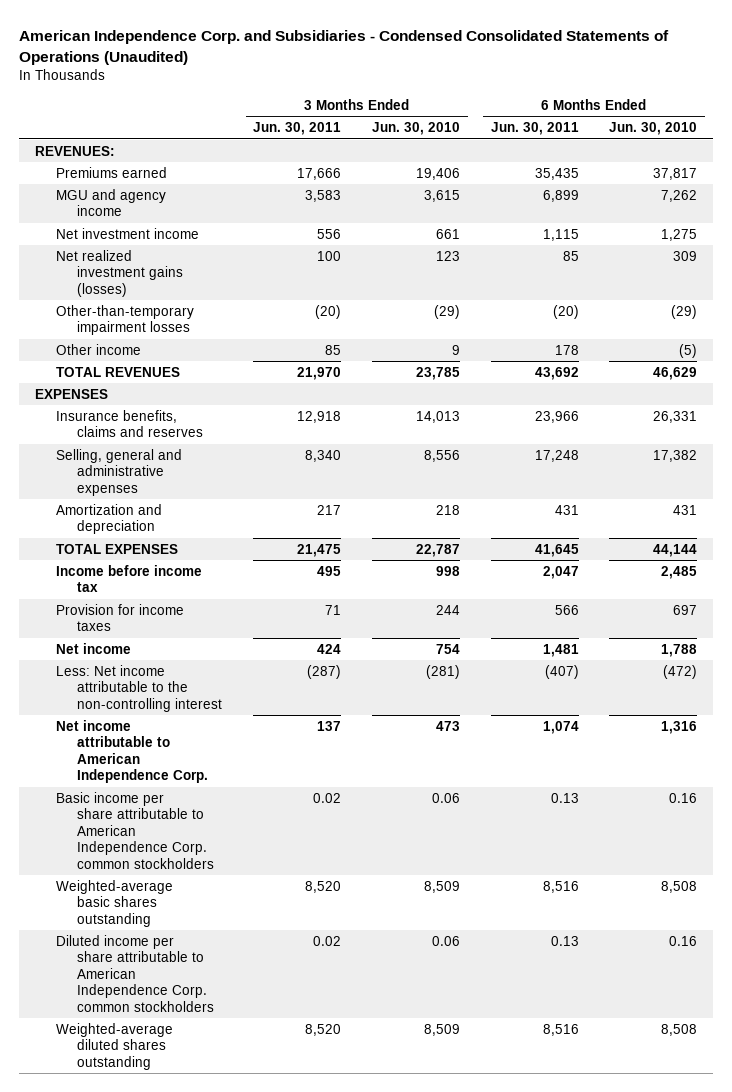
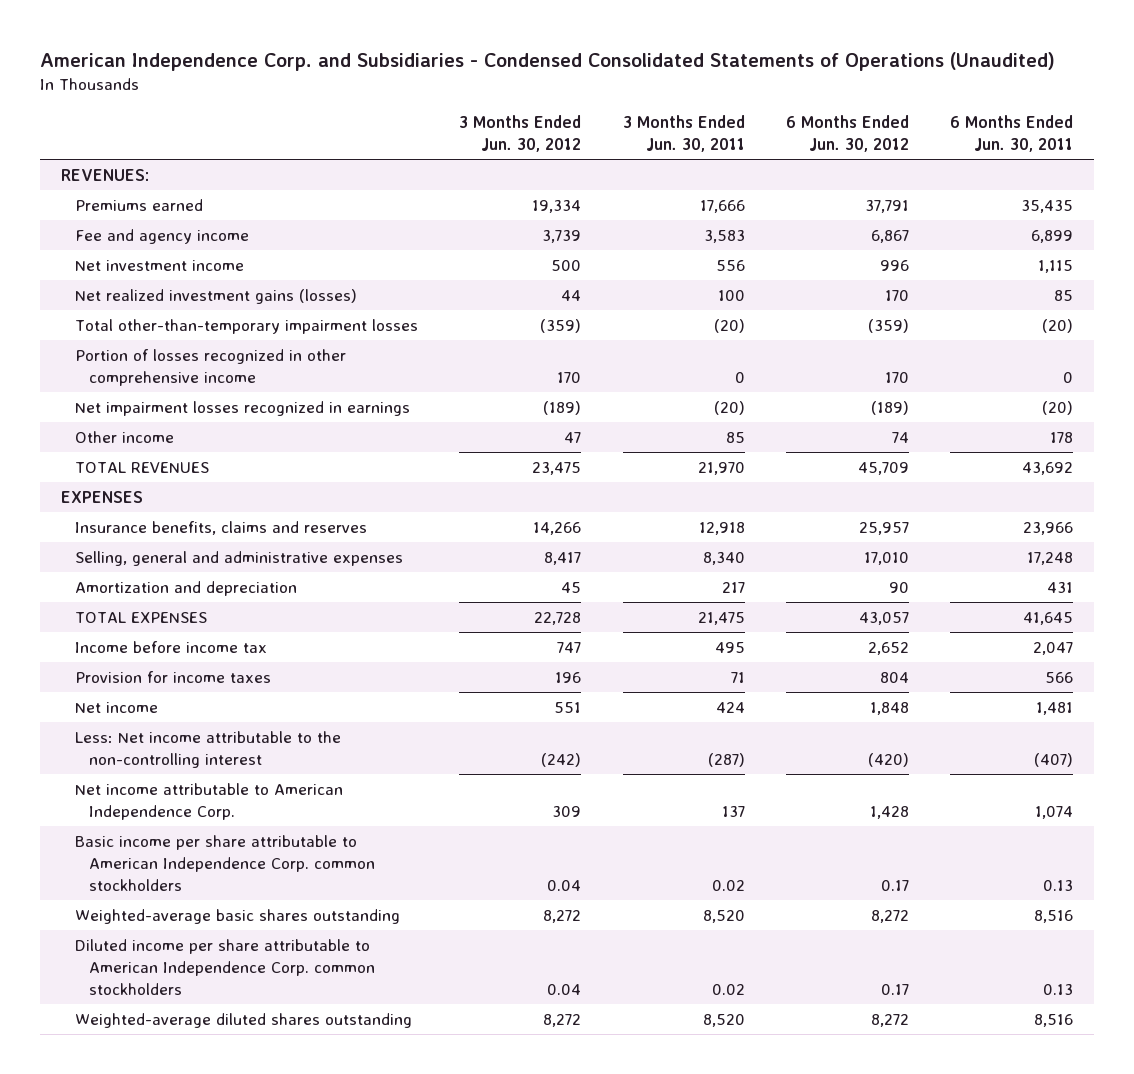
- | 3 Months Ended Jun. 30, 2011 | 3 Months Ended Jun. 30, 2010 | 6 Months Ended Jun. 30, 2011 | 6 Months Ended Jun. 30, 2010
+ | 3 Months Ended Jun. 30, 2012 | 3 Months Ended Jun. 30, 2011 | 6 Months Ended Jun. 30, 2012 | 6 Months Ended Jun. 30, 2011
- MGU and agency income | 3,583 | 3,615 | 6,899 | 7,262
+ Fee and agency income | 3,739 | 3,583 | 6,867 | 6,899
- Other-than-temporary impairment losses | (20) | (29) | (20) | (29)
+ Total other-than-temporary impairment losses | (359) | (20) | (359) | (20)
+ Portion of losses recognized in other comprehensive income | 170 | 0 | 170 | 0
+ Net impairment losses recognized in earnings | (189) | (20) | (189) | (20)

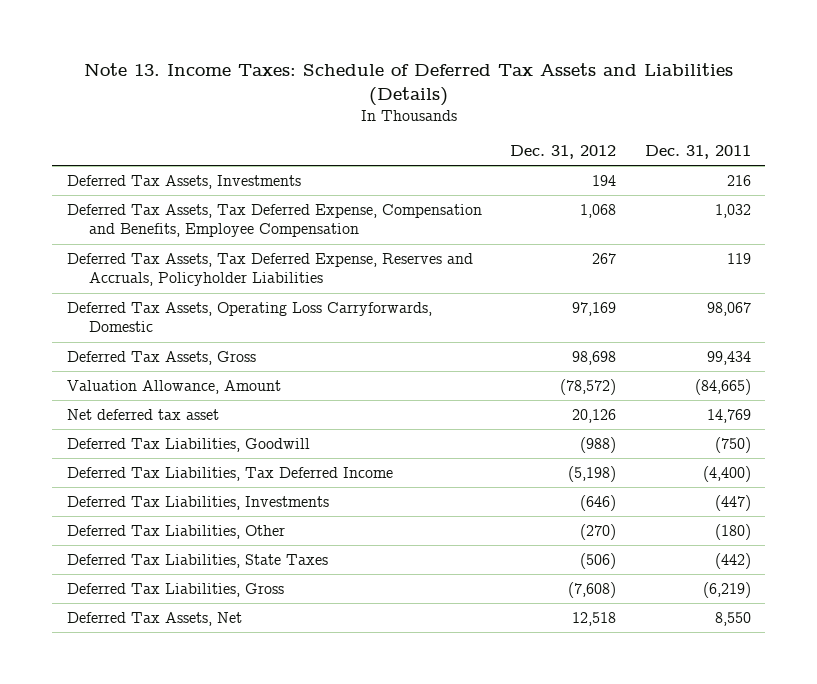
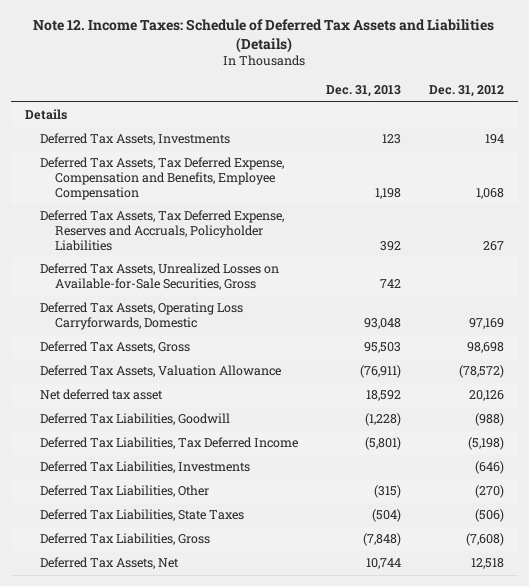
- Note 13. Income Taxes: Schedule of Deferred Tax Assets and Liabilities (Details)
+ Note 12. Income Taxes: Schedule of Deferred Tax Assets and Liabilities (Details)
- | Dec. 31, 2012 | Dec. 31, 2011
+ | Dec. 31, 2013 | Dec. 31, 2012
+ Details
+ Deferred Tax Assets, Unrealized Losses on Available-for-Sale Securities, Gross | 742 |
- Valuation Allowance, Amount | (78,572) | (84,665)
+ Deferred Tax Assets, Valuation Allowance | (76,911) | (78,572)

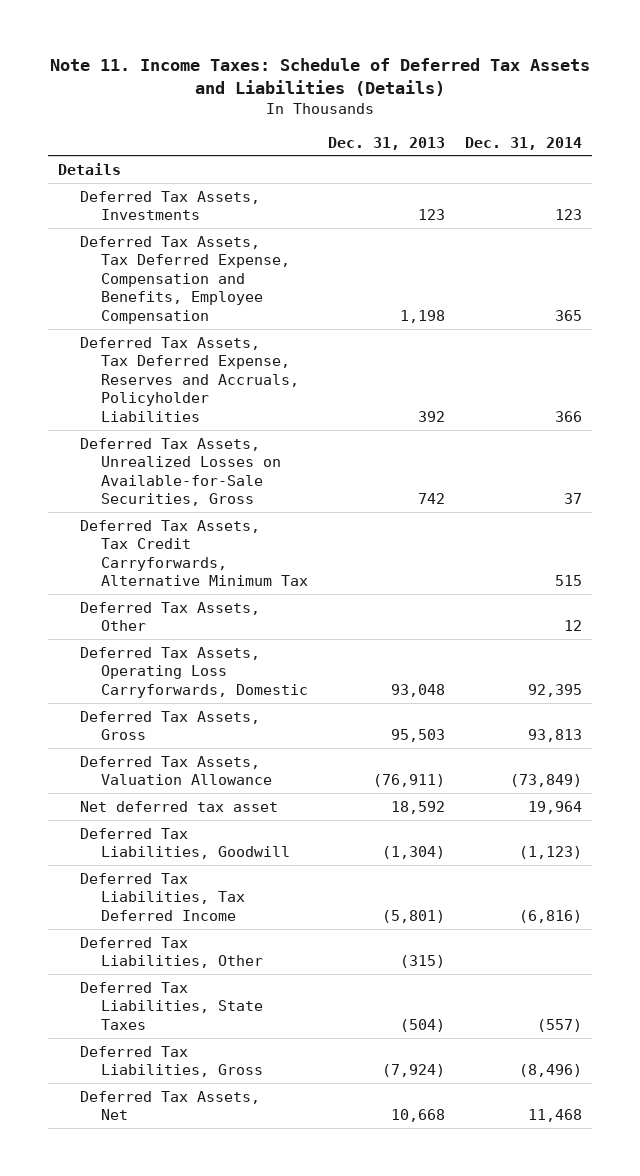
- Note 12. Income Taxes: Schedule of Deferred Tax Assets and Liabilities (Details)
+ Note 11. Income Taxes: Schedule of Deferred Tax Assets and Liabilities (Details)
- | Dec. 31, 2013 | Dec. 31, 2012
+ | Dec. 31, 2013 | Dec. 31, 2014
+ Deferred Tax Assets, Tax Credit Carryforwards, Alternative Minimum Tax | | 515
+ Deferred Tax Assets, Other | | 12
- Deferred Tax Liabilities, Goodwill | (1,228) | (988)
+ Deferred Tax Liabilities, Goodwill | (1,304) | (1,123)
- Deferred Tax Liabilities, Investments | | (646)
- Deferred Tax Liabilities, Gross | (7,848) | (7,608)
- Deferred Tax Assets, Net | 10,744 | 12,518
+ Deferred Tax Liabilities, Gross | (7,924) | (8,496)
+ Deferred Tax Assets, Net | 10,668 | 11,468

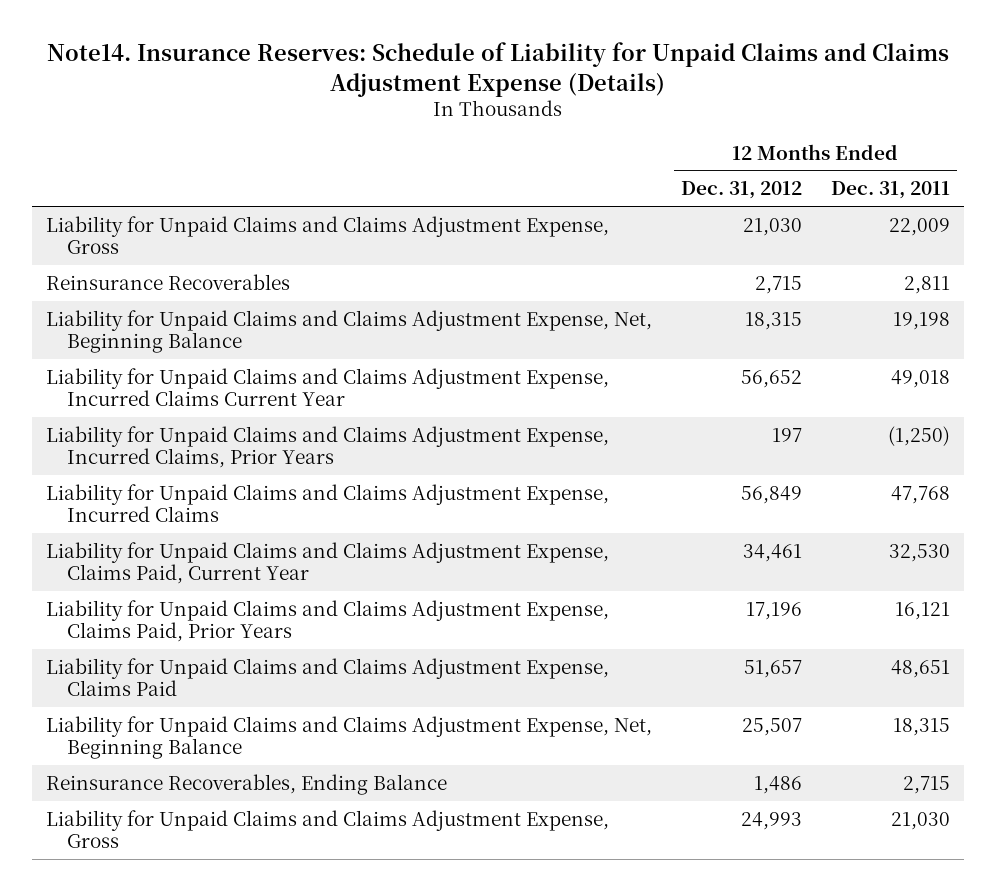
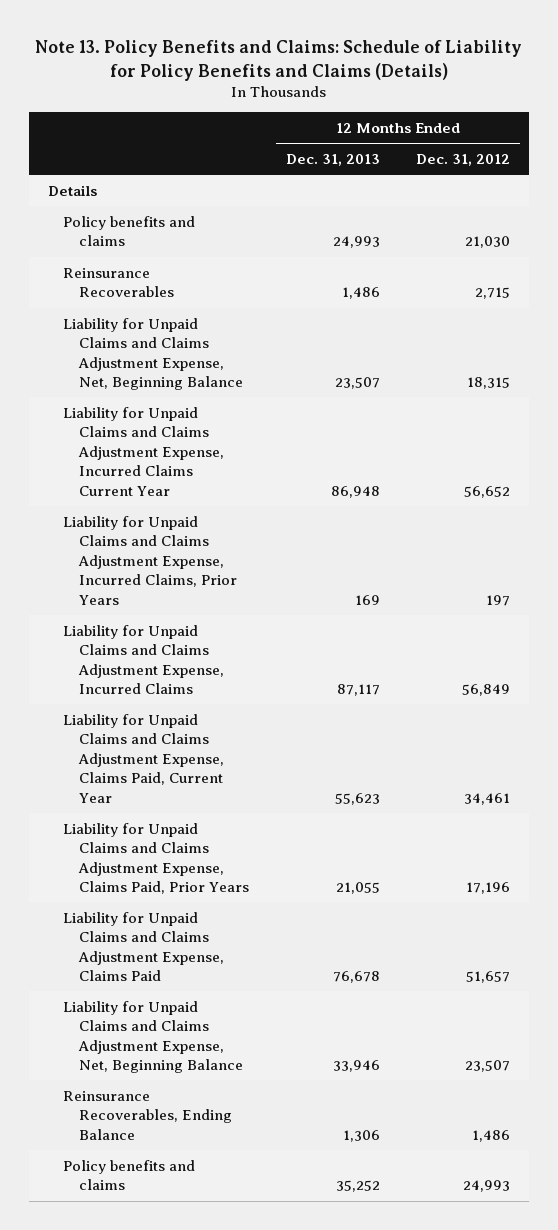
- Note14. Insurance Reserves: Schedule of Liability for Unpaid Claims and Claims Adjustment Expense (Details)
+ Note 13. Policy Benefits and Claims: Schedule of Liability for Policy Benefits and Claims (Details)
- | 12 Months Ended Dec. 31, 2012 | 12 Months Ended Dec. 31, 2011
+ | 12 Months Ended Dec. 31, 2013 | 12 Months Ended Dec. 31, 2012
- Liability for Unpaid Claims and Claims Adjustment Expense, Gross | 21,030 | 22,009
+ Details
+ Policy benefits and claims | 24,993 | 21,030
- Liability for Unpaid Claims and Claims Adjustment Expense, Net, Beginning Balance | 25,507 | 18,315
+ Liability for Unpaid Claims and Claims Adjustment Expense, Net, Beginning Balance | 33,946 | 23,507
- Liability for Unpaid Claims and Claims Adjustment Expense, Gross | 24,993 | 21,030
+ Policy benefits and claims | 35,252 | 24,993

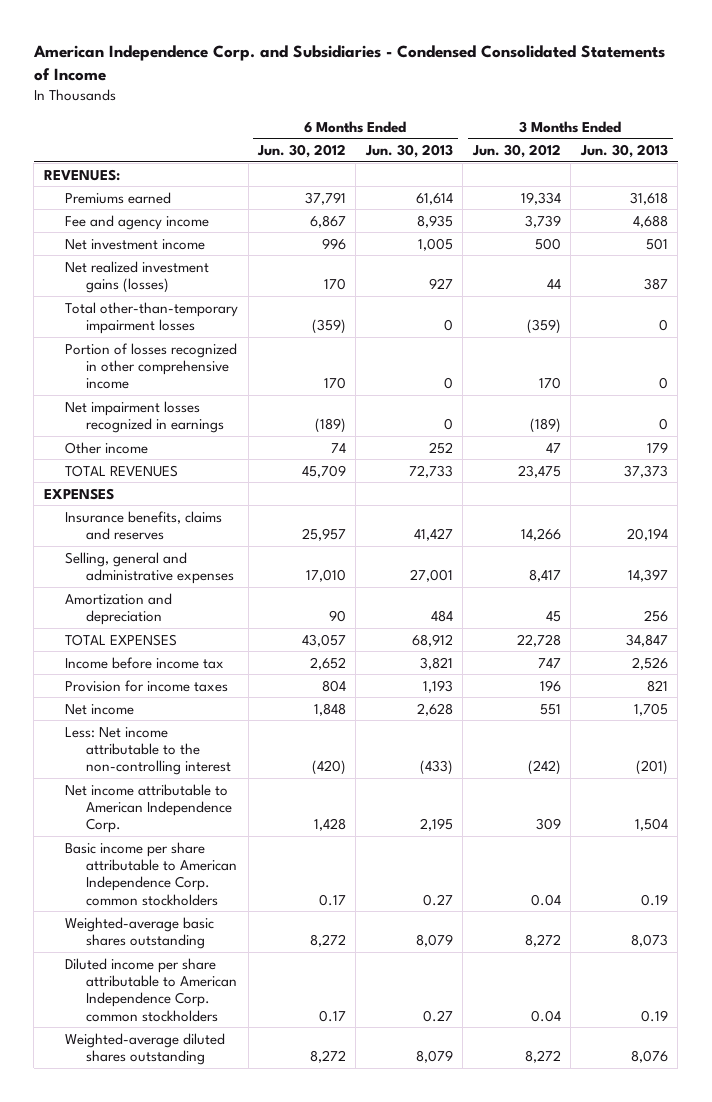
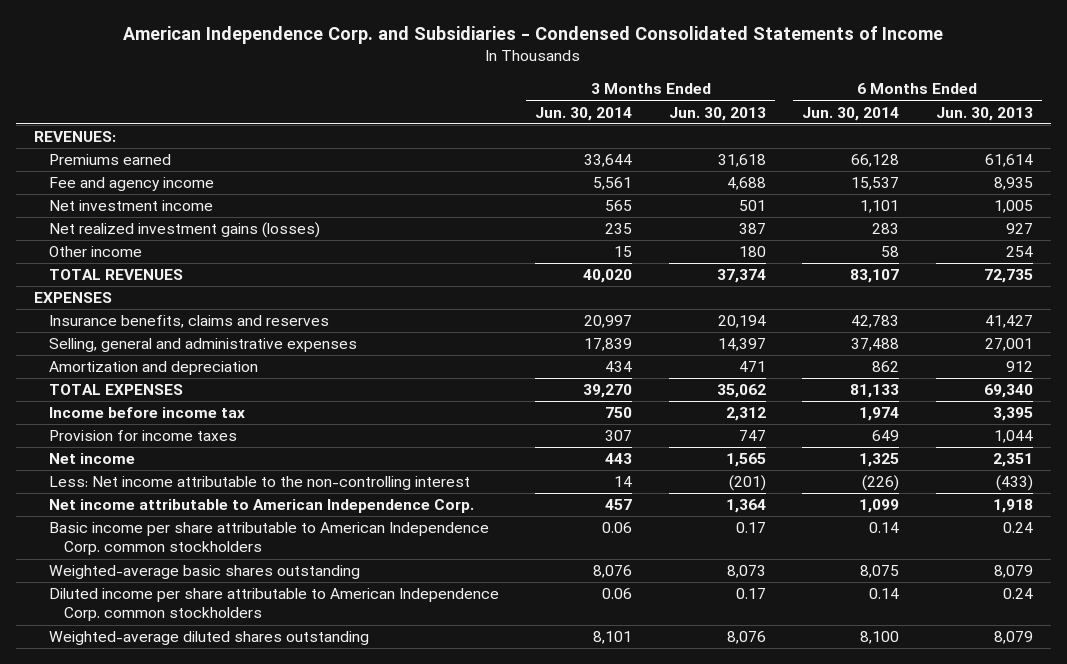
- | 6 Months Ended Jun. 30, 2012 | 6 Months Ended Jun. 30, 2013 | 3 Months Ended Jun. 30, 2012 | 3 Months Ended Jun. 30, 2013
+ | 3 Months Ended Jun. 30, 2014 | 3 Months Ended Jun. 30, 2013 | 6 Months Ended Jun. 30, 2014 | 6 Months Ended Jun. 30, 2013
- Total other-than-temporary impairment losses | (359) | 0 | (359) | 0
- Portion of losses recognized in other comprehensive income | 170 | 0 | 170 | 0
- Net impairment losses recognized in earnings | (189) | 0 | (189) | 0
- Other income | 74 | 252 | 47 | 179
- TOTAL REVENUES | 45,709 | 72,733 | 23,475 | 37,373
+ Other income | 15 | 180 | 58 | 254
+ TOTAL REVENUES | 40,020 | 37,374 | 83,107 | 72,735
- Amortization and depreciation | 90 | 484 | 45 | 256
- TOTAL EXPENSES | 43,057 | 68,912 | 22,728 | 34,847
- Income before income tax | 2,652 | 3,821 | 747 | 2,526
- Provision for income taxes | 804 | 1,193 | 196 | 821
- Net income | 1,848 | 2,628 | 551 | 1,705
+ Amortization and depreciation | 434 | 471 | 862 | 912
+ TOTAL EXPENSES | 39,270 | 35,062 | 81,133 | 69,340
+ Income before income tax | 750 | 2,312 | 1,974 | 3,395
+ Provision for income taxes | 307 | 747 | 649 | 1,044
+ Net income | 443 | 1,565 | 1,325 | 2,351
- Net income attributable to American Independence Corp. | 1,428 | 2,195 | 309 | 1,504
- Basic income per share attributable to American Independence Corp. common stockholders | 0.17 | 0.27 | 0.04 | 0.19
+ Net income attributable to American Independence Corp. | 457 | 1,364 | 1,099 | 1,918
+ Basic income per share attributable to American Independence Corp. common stockholders | 0.06 | 0.17 | 0.14 | 0.24
- Diluted income per share attributable to American Independence Corp. common stockholders | 0.17 | 0.27 | 0.04 | 0.19
+ Diluted income per share attributable to American Independence Corp. common stockholders | 0.06 | 0.17 | 0.14 | 0.24

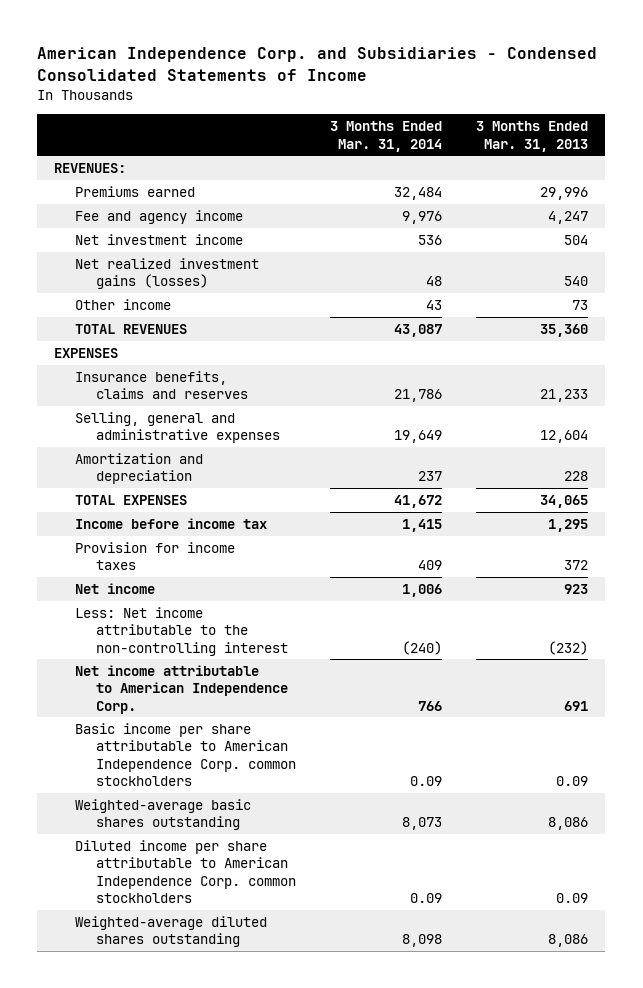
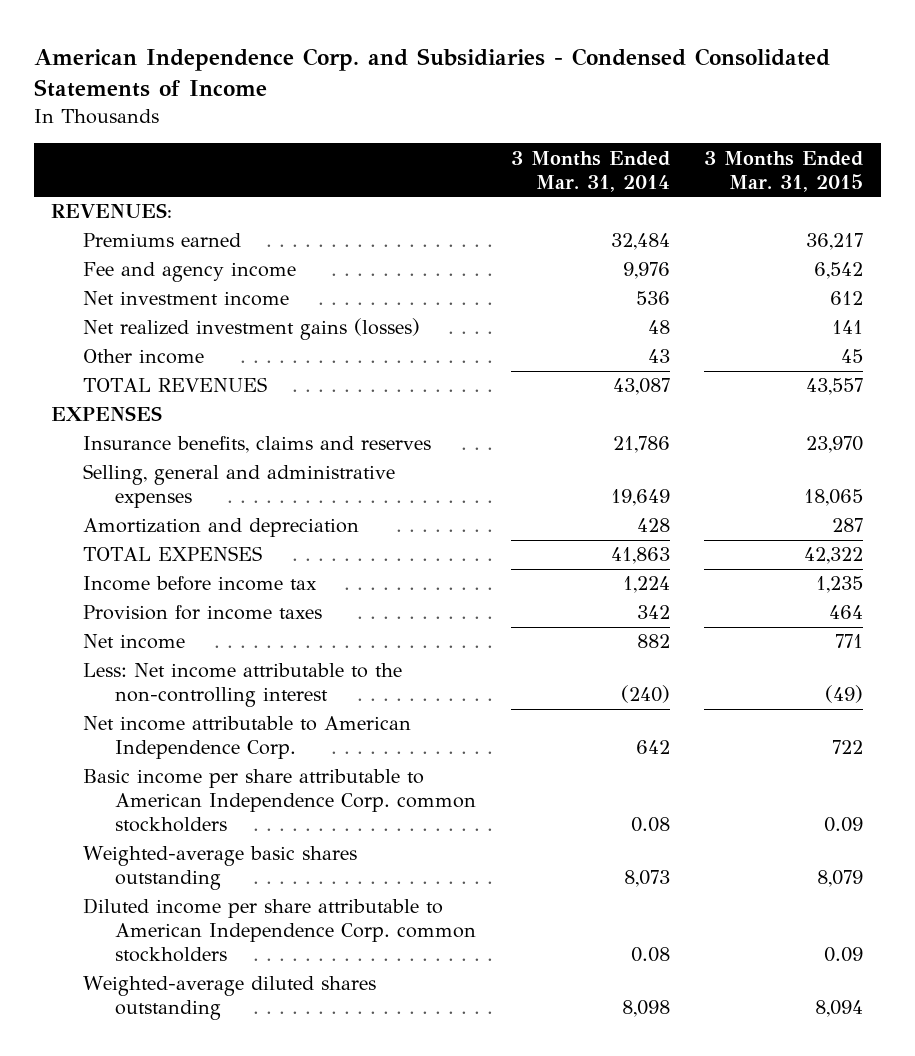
- | 3 Months Ended Mar. 31, 2014 | 3 Months Ended Mar. 31, 2013
+ | 3 Months Ended Mar. 31, 2014 | 3 Months Ended Mar. 31, 2015
- Amortization and depreciation | 237 | 228
- TOTAL EXPENSES | 41,672 | 34,065
- Income before income tax | 1,415 | 1,295
- Provision for income taxes | 409 | 372
- Net income | 1,006 | 923
+ Amortization and depreciation | 428 | 287
+ TOTAL EXPENSES | 41,863 | 42,322
+ Income before income tax | 1,224 | 1,235
+ Provision for income taxes | 342 | 464
+ Net income | 882 | 771
- Net income attributable to American Independence Corp. | 766 | 691
- Basic income per share attributable to American Independence Corp. common stockholders | 0.09 | 0.09
+ Net income attributable to American Independence Corp. | 642 | 722
+ Basic income per share attributable to American Independence Corp. common stockholders | 0.08 | 0.09
- Diluted income per share attributable to American Independence Corp. common stockholders | 0.09 | 0.09
+ Diluted income per share attributable to American Independence Corp. common stockholders | 0.08 | 0.09

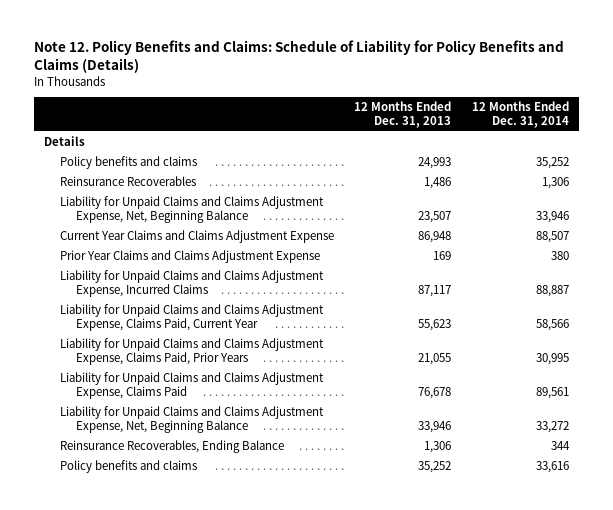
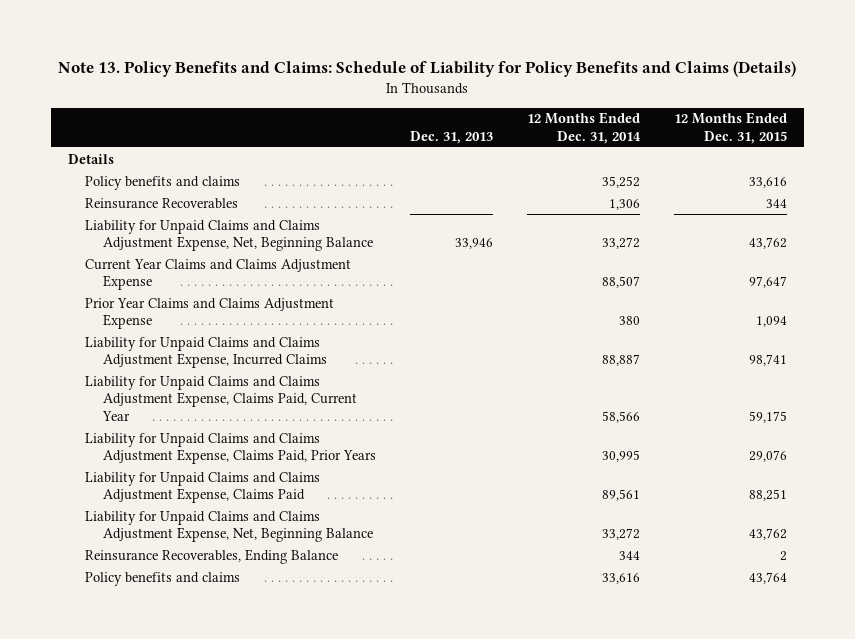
- Note 12. Policy Benefits and Claims: Schedule of Liability for Policy Benefits and Claims (Details)
+ Note 13. Policy Benefits and Claims: Schedule of Liability for Policy Benefits and Claims (Details)
- | 12 Months Ended Dec. 31, 2013 | 12 Months Ended Dec. 31, 2014
+ | Dec. 31, 2013 | 12 Months Ended Dec. 31, 2014 | 12 Months Ended Dec. 31, 2015
- Liability for Unpaid Claims and Claims Adjustment Expense, Net, Beginning Balance | 23,507 | 33,946
+ Liability for Unpaid Claims and Claims Adjustment Expense, Net, Beginning Balance | 33,946 | 33,272 | 43,762

